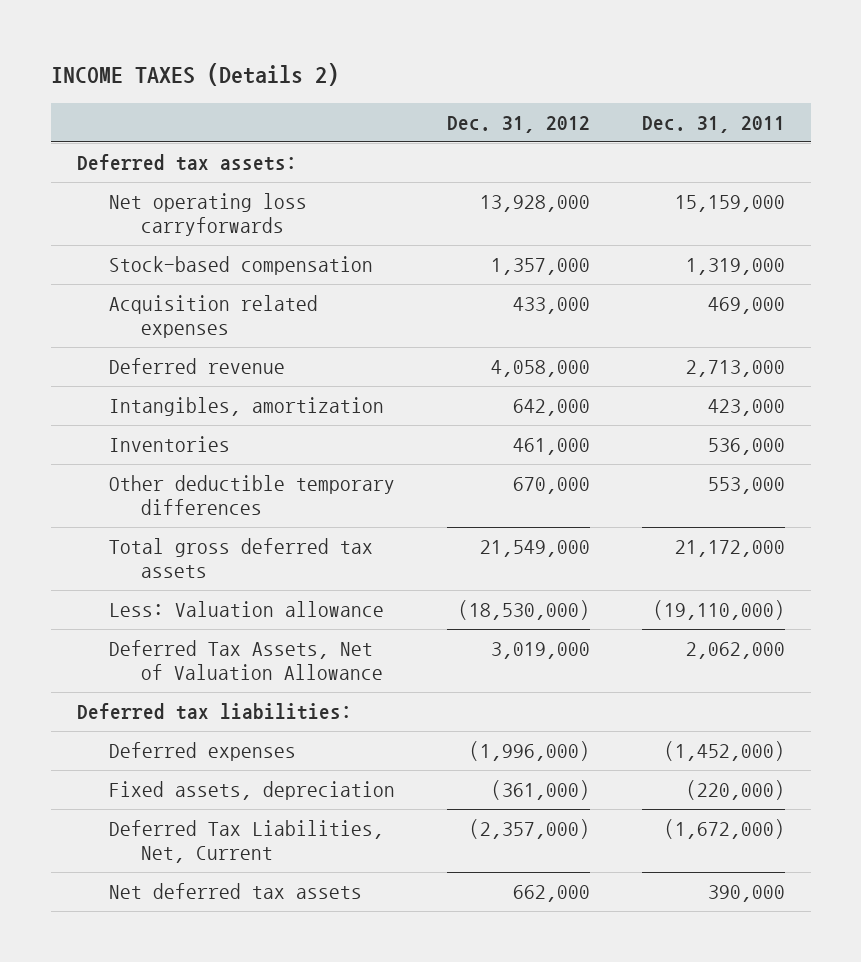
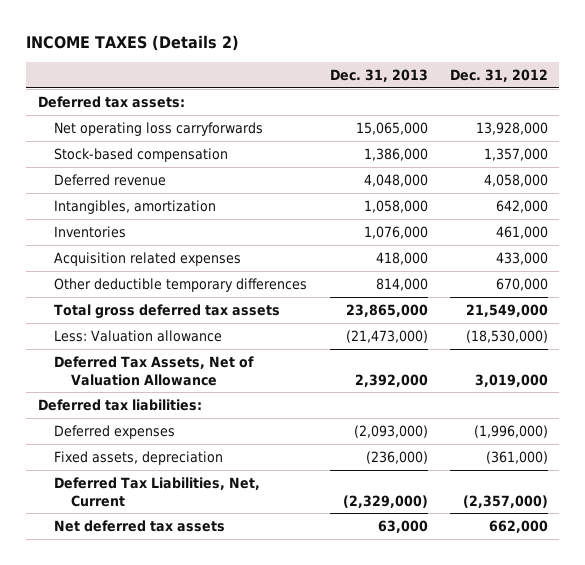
- | Dec. 31, 2012 | Dec. 31, 2011
+ | Dec. 31, 2013 | Dec. 31, 2012
moved down: Acquisition related expenses | 418,000 | 433,000

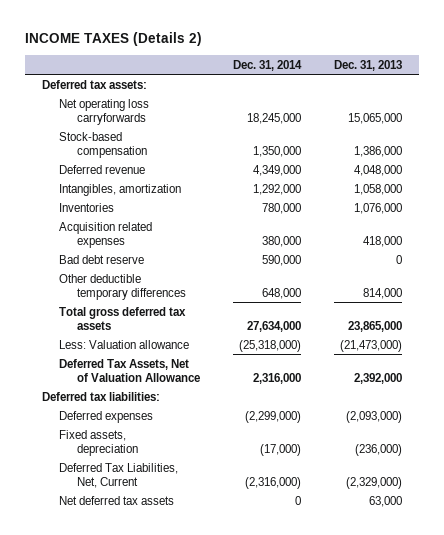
- | Dec. 31, 2013 | Dec. 31, 2012
+ | Dec. 31, 2014 | Dec. 31, 2013
+ Bad debt reserve | 590,000 | 0

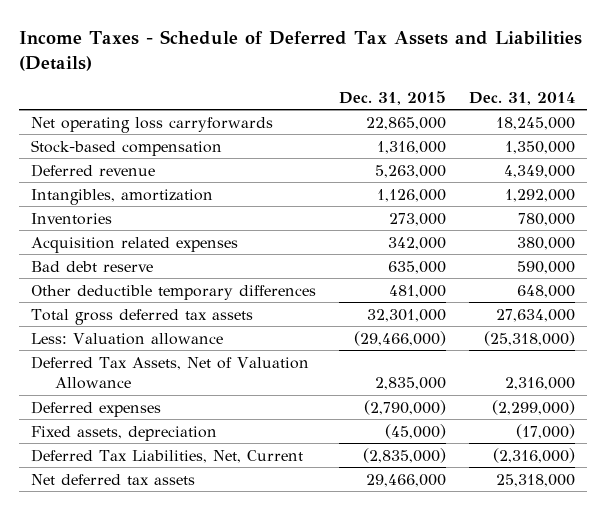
- INCOME TAXES (Details 2)
+ Income Taxes - Schedule of Deferred Tax Assets and Liabilities (Details)
- | Dec. 31, 2014 | Dec. 31, 2013
+ | Dec. 31, 2015 | Dec. 31, 2014
- Deferred tax assets:
- Deferred tax liabilities:
- Net deferred tax assets | 0 | 63,000
+ Net deferred tax assets | 29,466,000 | 25,318,000

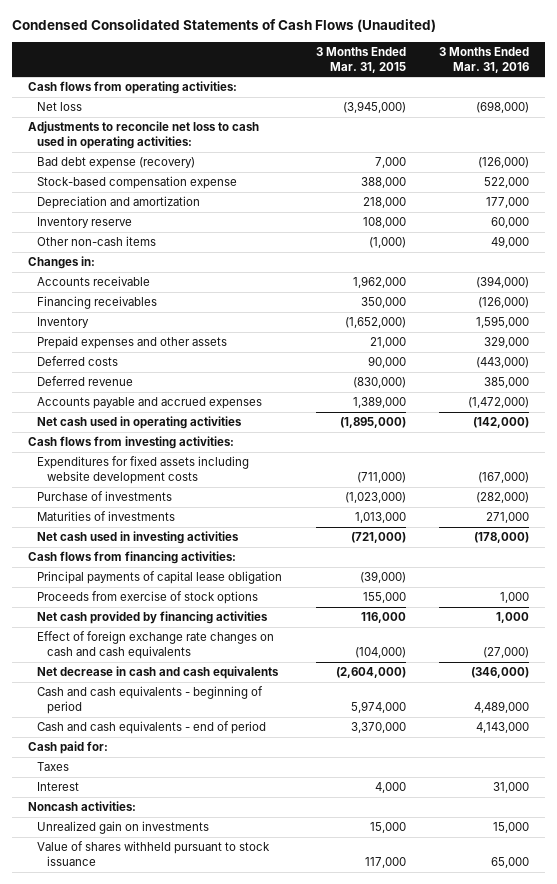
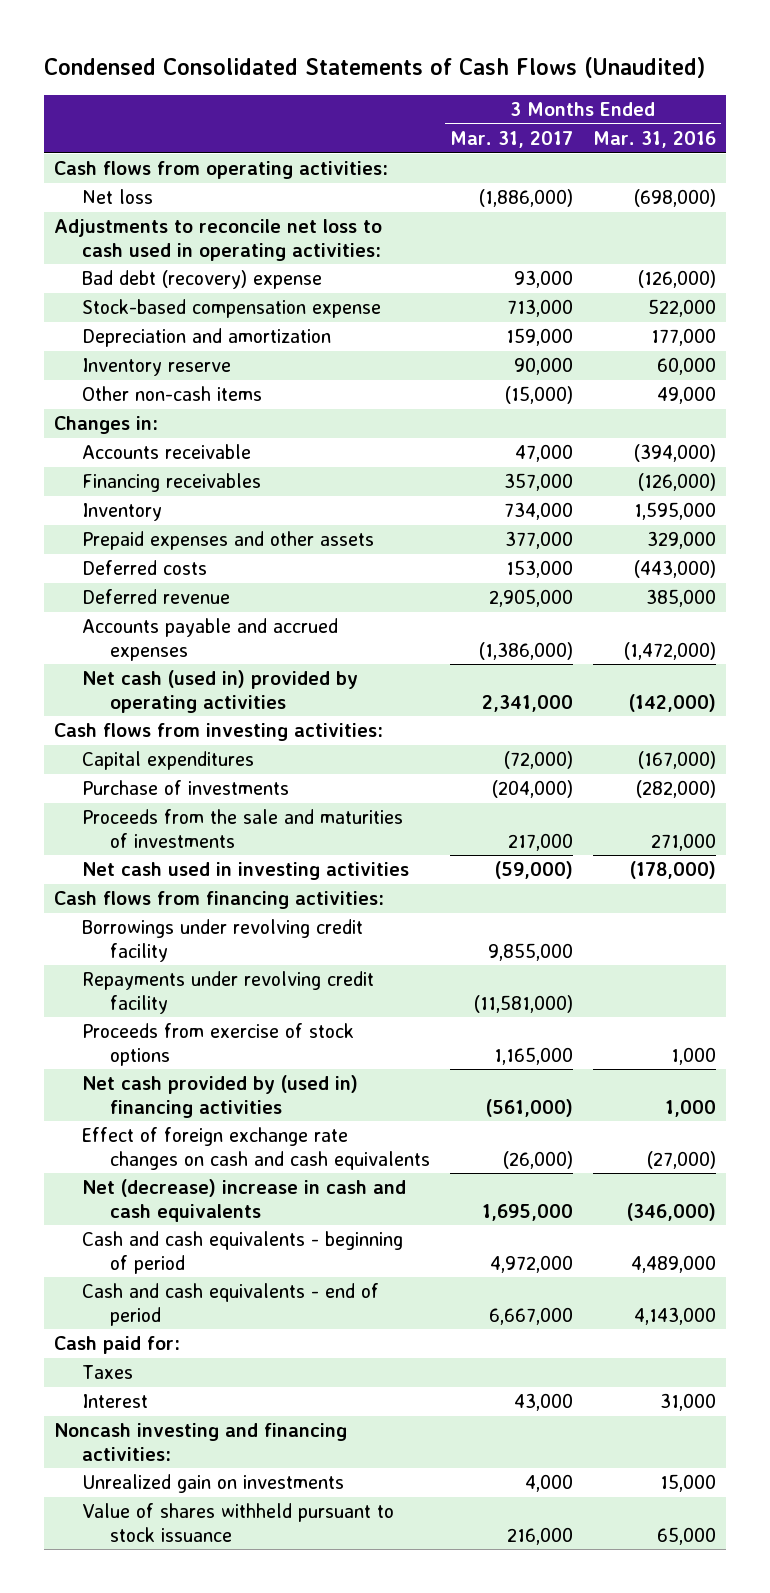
- | 3 Months Ended Mar. 31, 2015 | 3 Months Ended Mar. 31, 2016
+ | 3 Months Ended Mar. 31, 2017 | 3 Months Ended Mar. 31, 2016
- Bad debt expense (recovery) | 7,000 | (126,000)
+ Bad debt (recovery) expense | 93,000 | (126,000)
- Net cash used in operating activities | (1,895,000) | (142,000)
+ Net cash (used in) provided by operating activities | 2,341,000 | (142,000)
- Expenditures for fixed assets including website development costs | (711,000) | (167,000)
+ Capital expenditures | (72,000) | (167,000)
- Maturities of investments | 1,013,000 | 271,000
+ Proceeds from the sale and maturities of investments | 217,000 | 271,000
- Principal payments of capital lease obligation | (39,000) |
+ Borrowings under revolving credit facility | 9,855,000 |
+ Repayments under revolving credit facility | (11,581,000) |
- Net cash provided by financing activities | 116,000 | 1,000
+ Net cash provided by (used in) financing activities | (561,000) | 1,000
- Net decrease in cash and cash equivalents | (2,604,000) | (346,000)
+ Net (decrease) increase in cash and cash equivalents | 1,695,000 | (346,000)
- Noncash activities:
+ Noncash investing and financing activities:

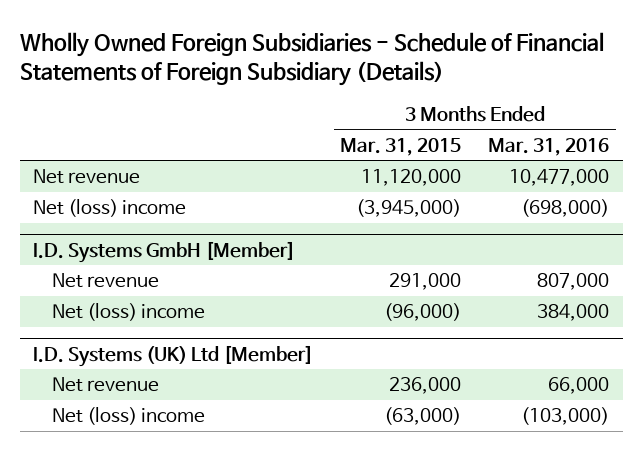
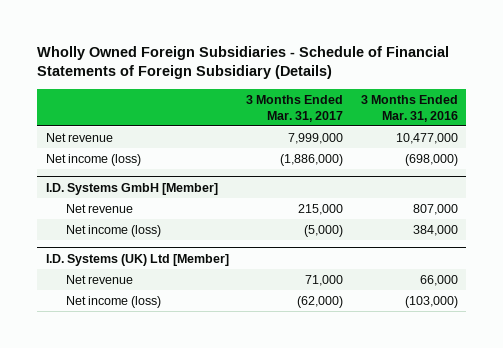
- | 3 Months Ended Mar. 31, 2015 | 3 Months Ended Mar. 31, 2016
+ | 3 Months Ended Mar. 31, 2017 | 3 Months Ended Mar. 31, 2016
- Net (loss) income | (3,945,000) | (698,000)
+ Net income (loss) | (1,886,000) | (698,000)
@ I.D. Systems GmbH [Member]
- Net (loss) income | (96,000) | 384,000
+ Net income (loss) | (5,000) | 384,000
@ I.D. Systems (UK) Ltd [Member]
- Net (loss) income | (63,000) | (103,000)
+ Net income (loss) | (62,000) | (103,000)

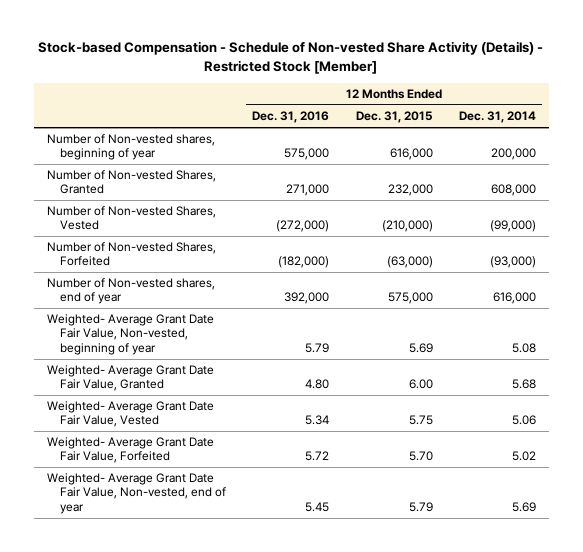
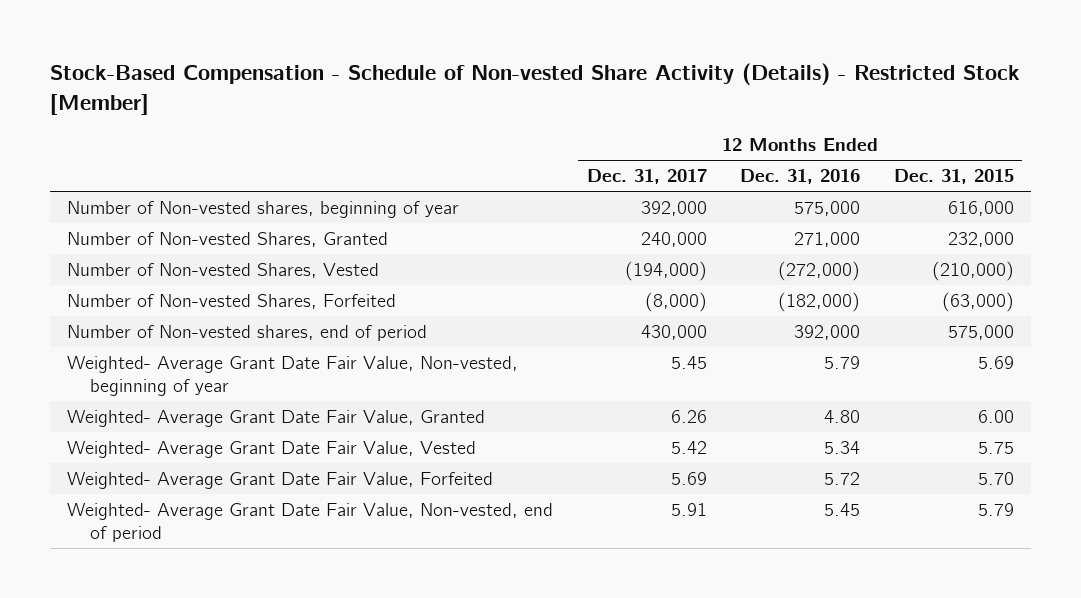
- Stock-based Compensation - Schedule of Non-vested Share Activity (Details) - Restricted Stock [Member]
+ Stock-Based Compensation - Schedule of Non-vested Share Activity (Details) - Restricted Stock [Member]
- | 12 Months Ended Dec. 31, 2016 | 12 Months Ended Dec. 31, 2015 | 12 Months Ended Dec. 31, 2014
+ | 12 Months Ended Dec. 31, 2017 | 12 Months Ended Dec. 31, 2016 | 12 Months Ended Dec. 31, 2015
- Number of Non-vested shares, end of year | 392,000 | 575,000 | 616,000
+ Number of Non-vested shares, end of period | 430,000 | 392,000 | 575,000
- Weighted- Average Grant Date Fair Value, Non-vested, end of year | 5.45 | 5.79 | 5.69
+ Weighted- Average Grant Date Fair Value, Non-vested, end of period | 5.91 | 5.45 | 5.79

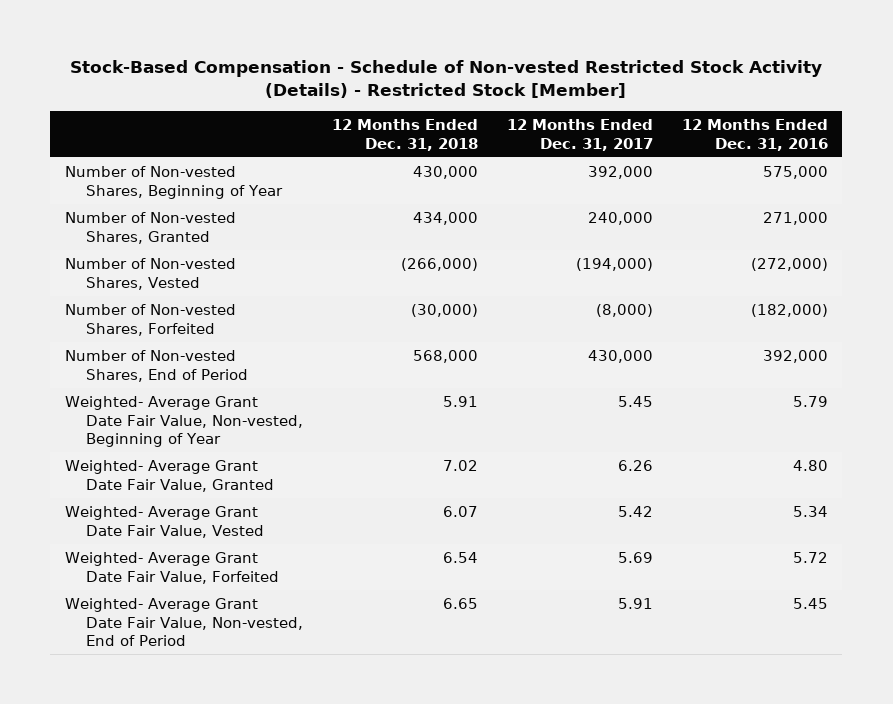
- Stock-Based Compensation - Schedule of Non-vested Share Activity (Details) - Restricted Stock [Member]
+ Stock-Based Compensation - Schedule of Non-vested Restricted Stock Activity (Details) - Restricted Stock [Member]
- | 12 Months Ended Dec. 31, 2017 | 12 Months Ended Dec. 31, 2016 | 12 Months Ended Dec. 31, 2015
+ | 12 Months Ended Dec. 31, 2018 | 12 Months Ended Dec. 31, 2017 | 12 Months Ended Dec. 31, 2016
- Number of Non-vested shares, beginning of year | 392,000 | 575,000 | 616,000
+ Number of Non-vested Shares, Beginning of Year | 430,000 | 392,000 | 575,000
- Number of Non-vested shares, end of period | 430,000 | 392,000 | 575,000
- Weighted- Average Grant Date Fair Value, Non-vested, beginning of year | 5.45 | 5.79 | 5.69
+ Number of Non-vested Shares, End of Period | 568,000 | 430,000 | 392,000
+ Weighted- Average Grant Date Fair Value, Non-vested, Beginning of Year | 5.91 | 5.45 | 5.79
- Weighted- Average Grant Date Fair Value, Non-vested, end of period | 5.91 | 5.45 | 5.79
+ Weighted- Average Grant Date Fair Value, Non-vested, End of Period | 6.65 | 5.91 | 5.45

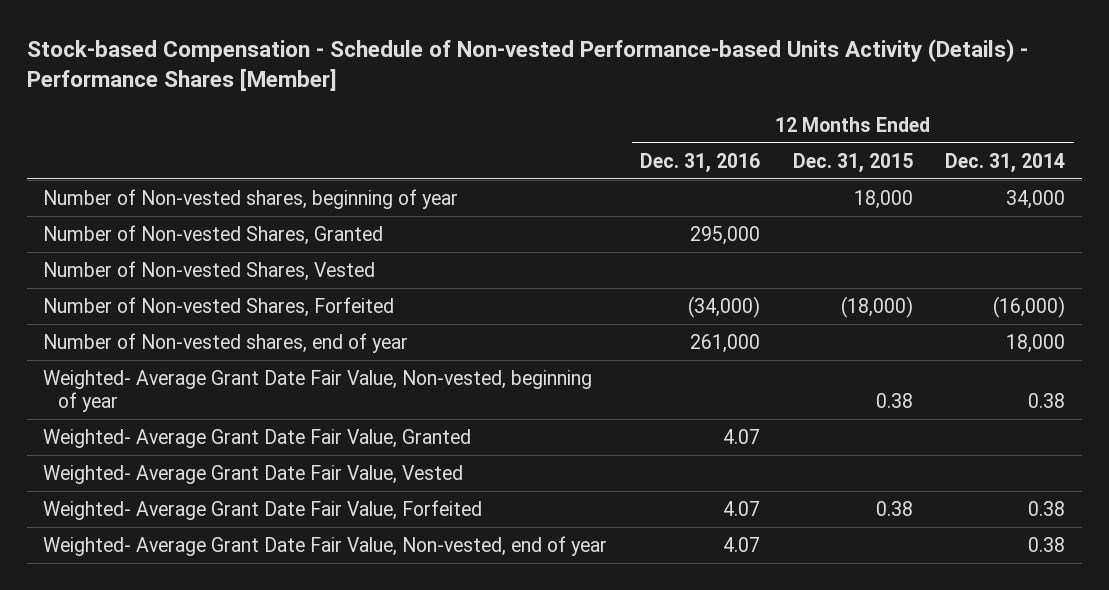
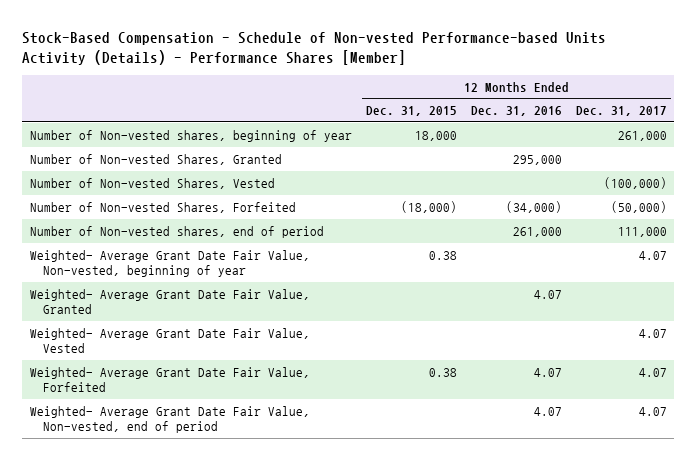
- Stock-based Compensation - Schedule of Non-vested Performance-based Units Activity (Details) - Performance Shares [Member]
+ Stock-Based Compensation - Schedule of Non-vested Performance-based Units Activity (Details) - Performance Shares [Member]
- | 12 Months Ended Dec. 31, 2016 | 12 Months Ended Dec. 31, 2015 | 12 Months Ended Dec. 31, 2014
+ | 12 Months Ended Dec. 31, 2015 | 12 Months Ended Dec. 31, 2016 | 12 Months Ended Dec. 31, 2017
- Number of Non-vested shares, end of year | 261,000 | | 18,000
+ Number of Non-vested shares, end of period | | 261,000 | 111,000
- Weighted- Average Grant Date Fair Value, Non-vested, end of year | 4.07 | | 0.38
+ Weighted- Average Grant Date Fair Value, Non-vested, end of period | | 4.07 | 4.07

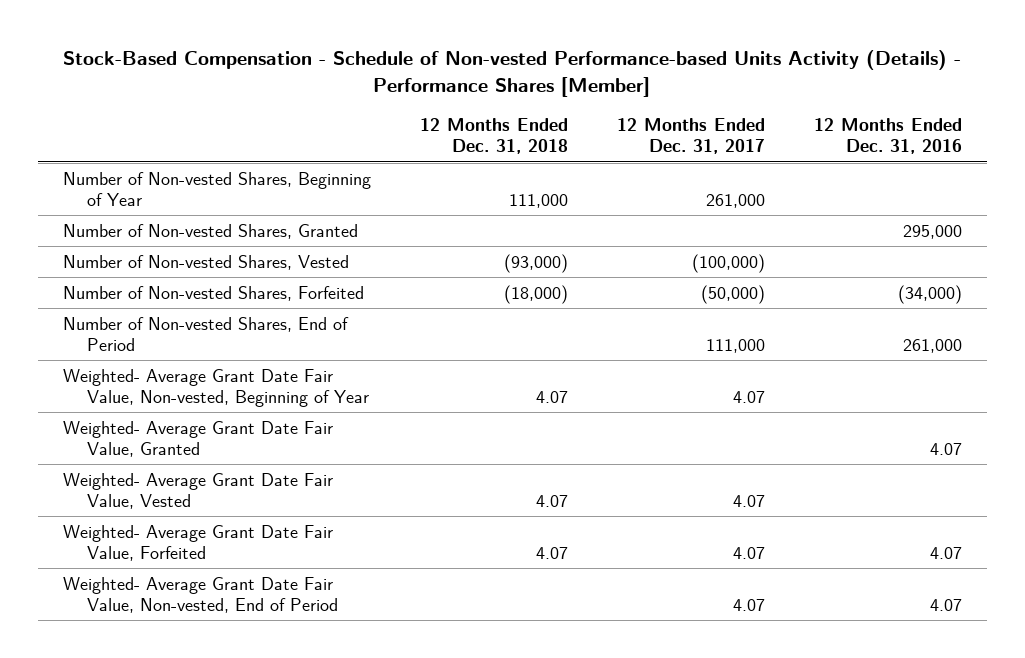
- | 12 Months Ended Dec. 31, 2015 | 12 Months Ended Dec. 31, 2016 | 12 Months Ended Dec. 31, 2017
+ | 12 Months Ended Dec. 31, 2018 | 12 Months Ended Dec. 31, 2017 | 12 Months Ended Dec. 31, 2016
- Number of Non-vested shares, beginning of year | 18,000 | | 261,000
+ Number of Non-vested Shares, Beginning of Year | 111,000 | 261,000 |
- Number of Non-vested shares, end of period | | 261,000 | 111,000
- Weighted- Average Grant Date Fair Value, Non-vested, beginning of year | 0.38 | | 4.07
+ Number of Non-vested Shares, End of Period | | 111,000 | 261,000
+ Weighted- Average Grant Date Fair Value, Non-vested, Beginning of Year | 4.07 | 4.07 |
- Weighted- Average Grant Date Fair Value, Non-vested, end of period | | 4.07 | 4.07
+ Weighted- Average Grant Date Fair Value, Non-vested, End of Period | | 4.07 | 4.07

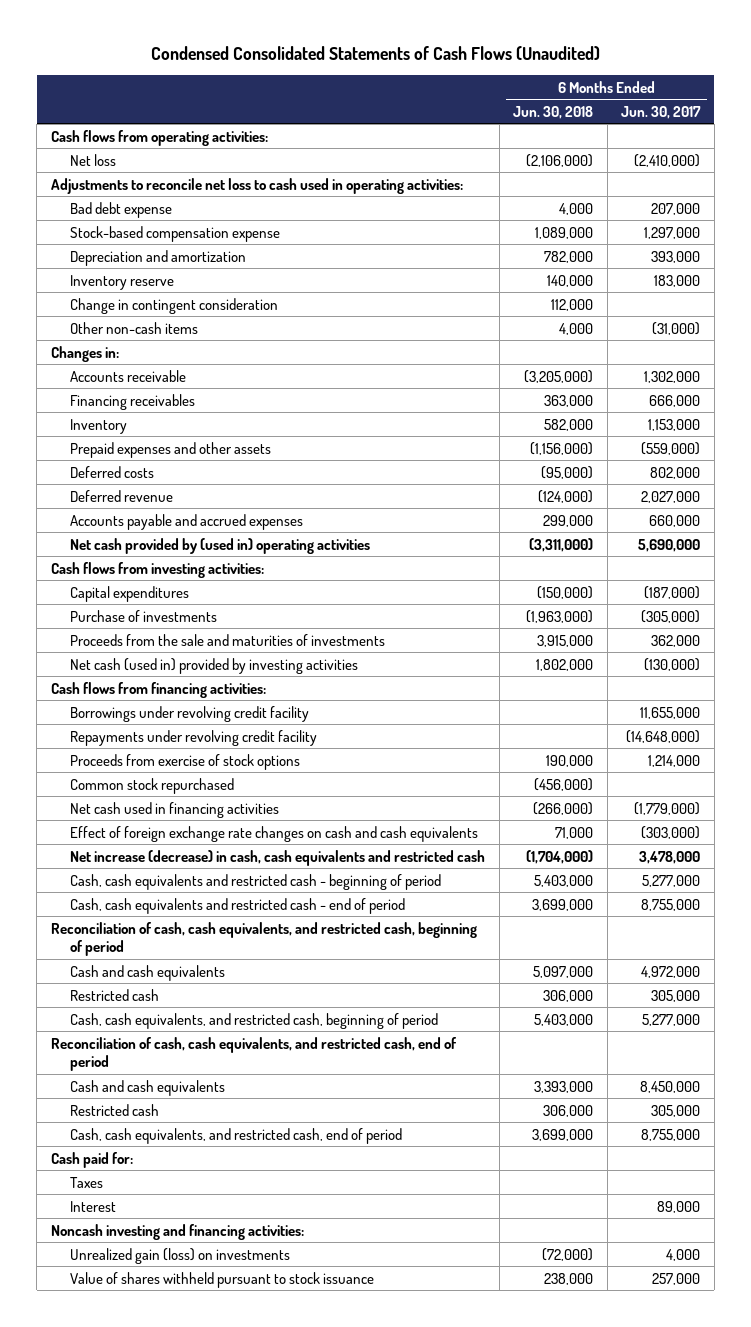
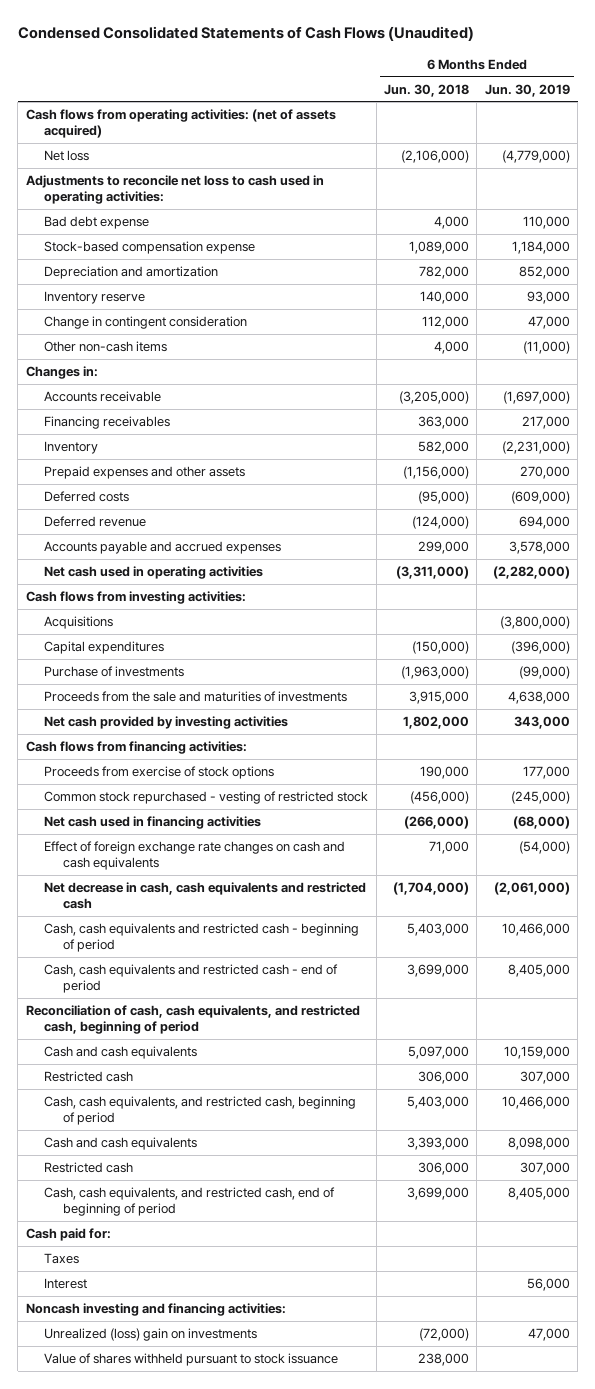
- | 6 Months Ended Jun. 30, 2018 | 6 Months Ended Jun. 30, 2017
+ | 6 Months Ended Jun. 30, 2018 | 6 Months Ended Jun. 30, 2019
- Cash flows from operating activities:
+ Cash flows from operating activities: (net of assets acquired)
- Net cash provided by (used in) operating activities | (3,311,000) | 5,690,000
+ Net cash used in operating activities | (3,311,000) | (2,282,000)
+ Acquisitions | | (3,800,000)
- Net cash (used in) provided by investing activities | 1,802,000 | (130,000)
+ Net cash provided by investing activities | 1,802,000 | 343,000
- Borrowings under revolving credit facility | | 11,655,000
- Repayments under revolving credit facility | | (14,648,000)
- Common stock repurchased | (456,000) |
+ Common stock repurchased - vesting of restricted stock | (456,000) | (245,000)
- Net increase (decrease) in cash, cash equivalents and restricted cash | (1,704,000) | 3,478,000
+ Net decrease in cash, cash equivalents and restricted cash | (1,704,000) | (2,061,000)
- Reconciliation of cash, cash equivalents, and restricted cash, end of period
- Cash, cash equivalents, and restricted cash, end of period | 3,699,000 | 8,755,000
+ Cash, cash equivalents, and restricted cash, end of beginning of period | 3,699,000 | 8,405,000
- Unrealized gain (loss) on investments | (72,000) | 4,000
+ Unrealized (loss) gain on investments | (72,000) | 47,000

